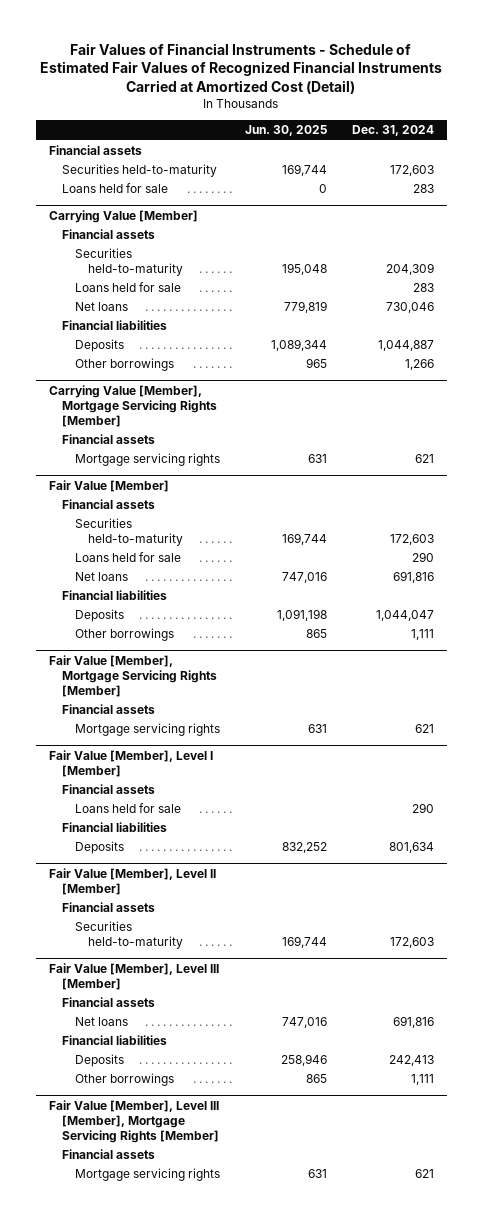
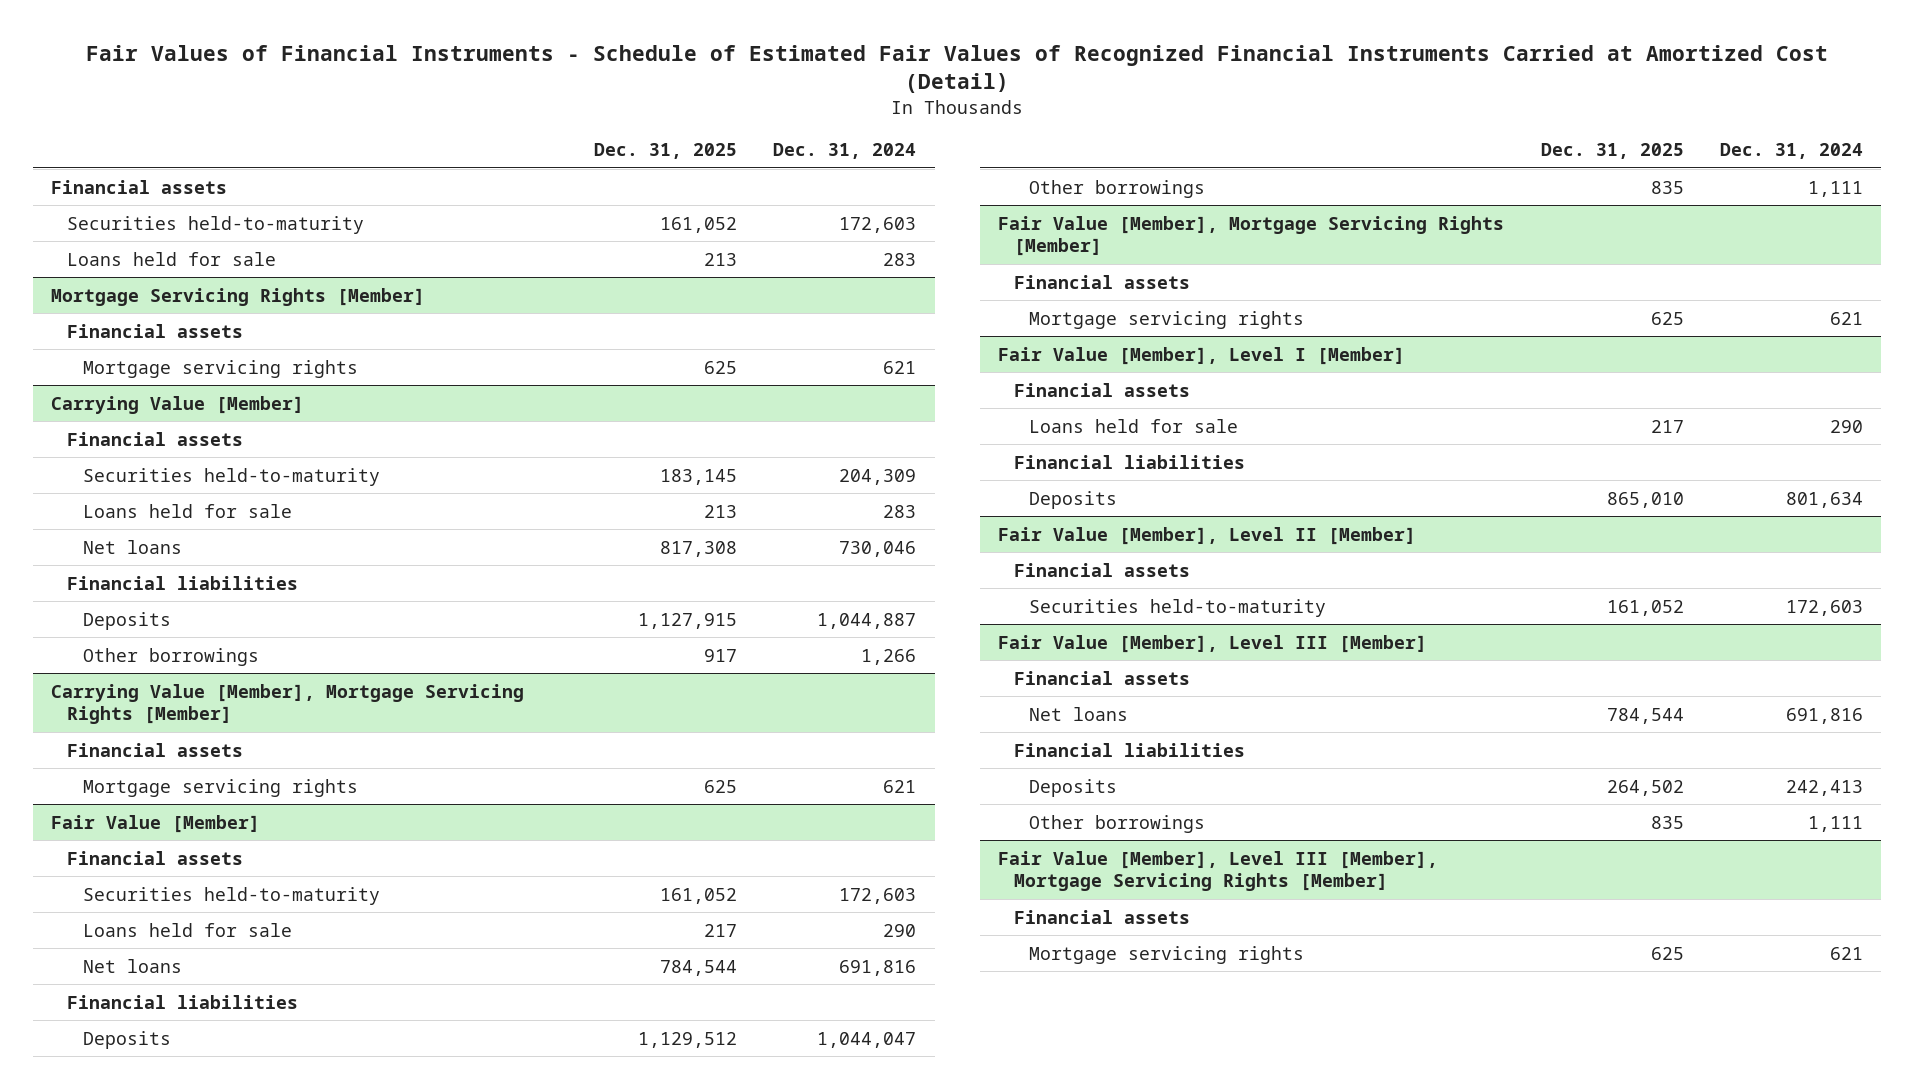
- | Jun. 30, 2025 | Dec. 31, 2024
+ | Dec. 31, 2025 | Dec. 31, 2024
+ Mortgage Servicing Rights [Member]
+ Financial assets
+ Mortgage servicing rights | 625 | 621

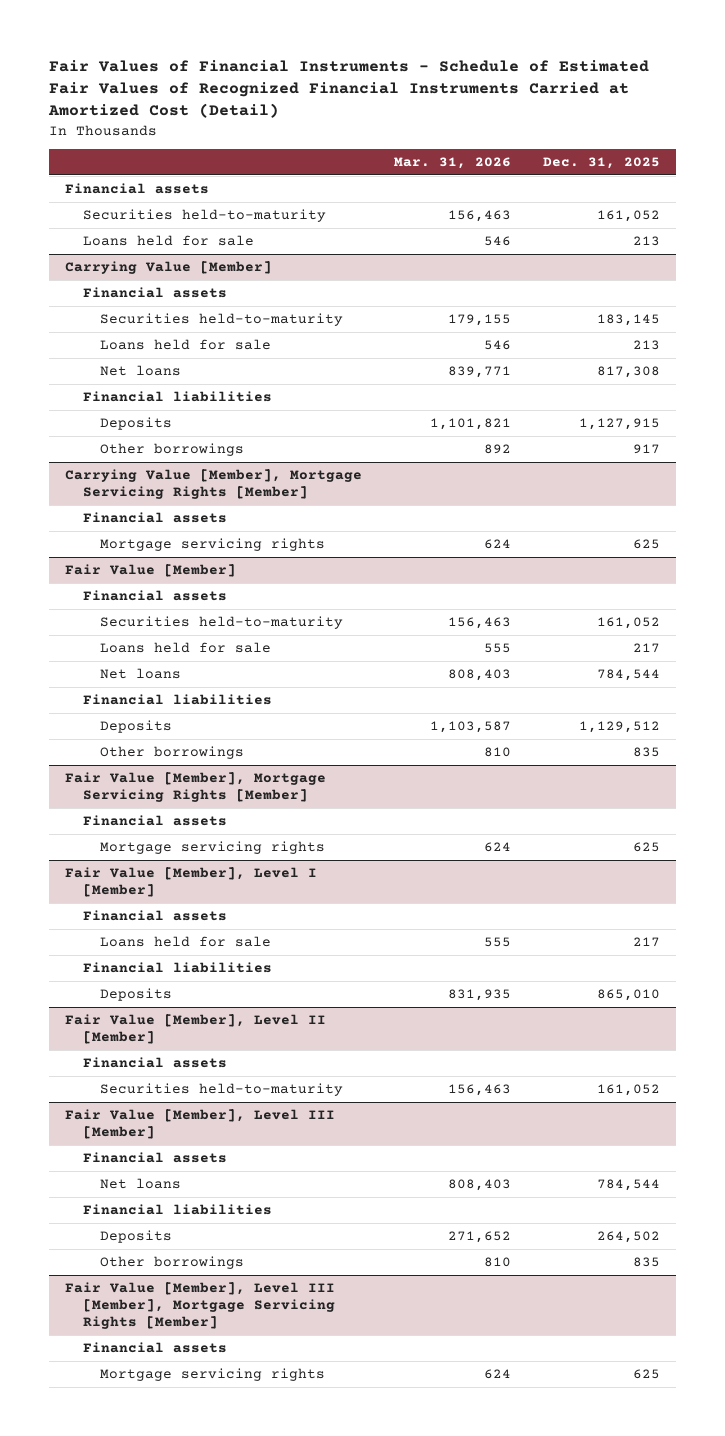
- | Dec. 31, 2025 | Dec. 31, 2024
+ | Mar. 31, 2026 | Dec. 31, 2025
- Mortgage Servicing Rights [Member]
- Financial assets
- Mortgage servicing rights | 625 | 621

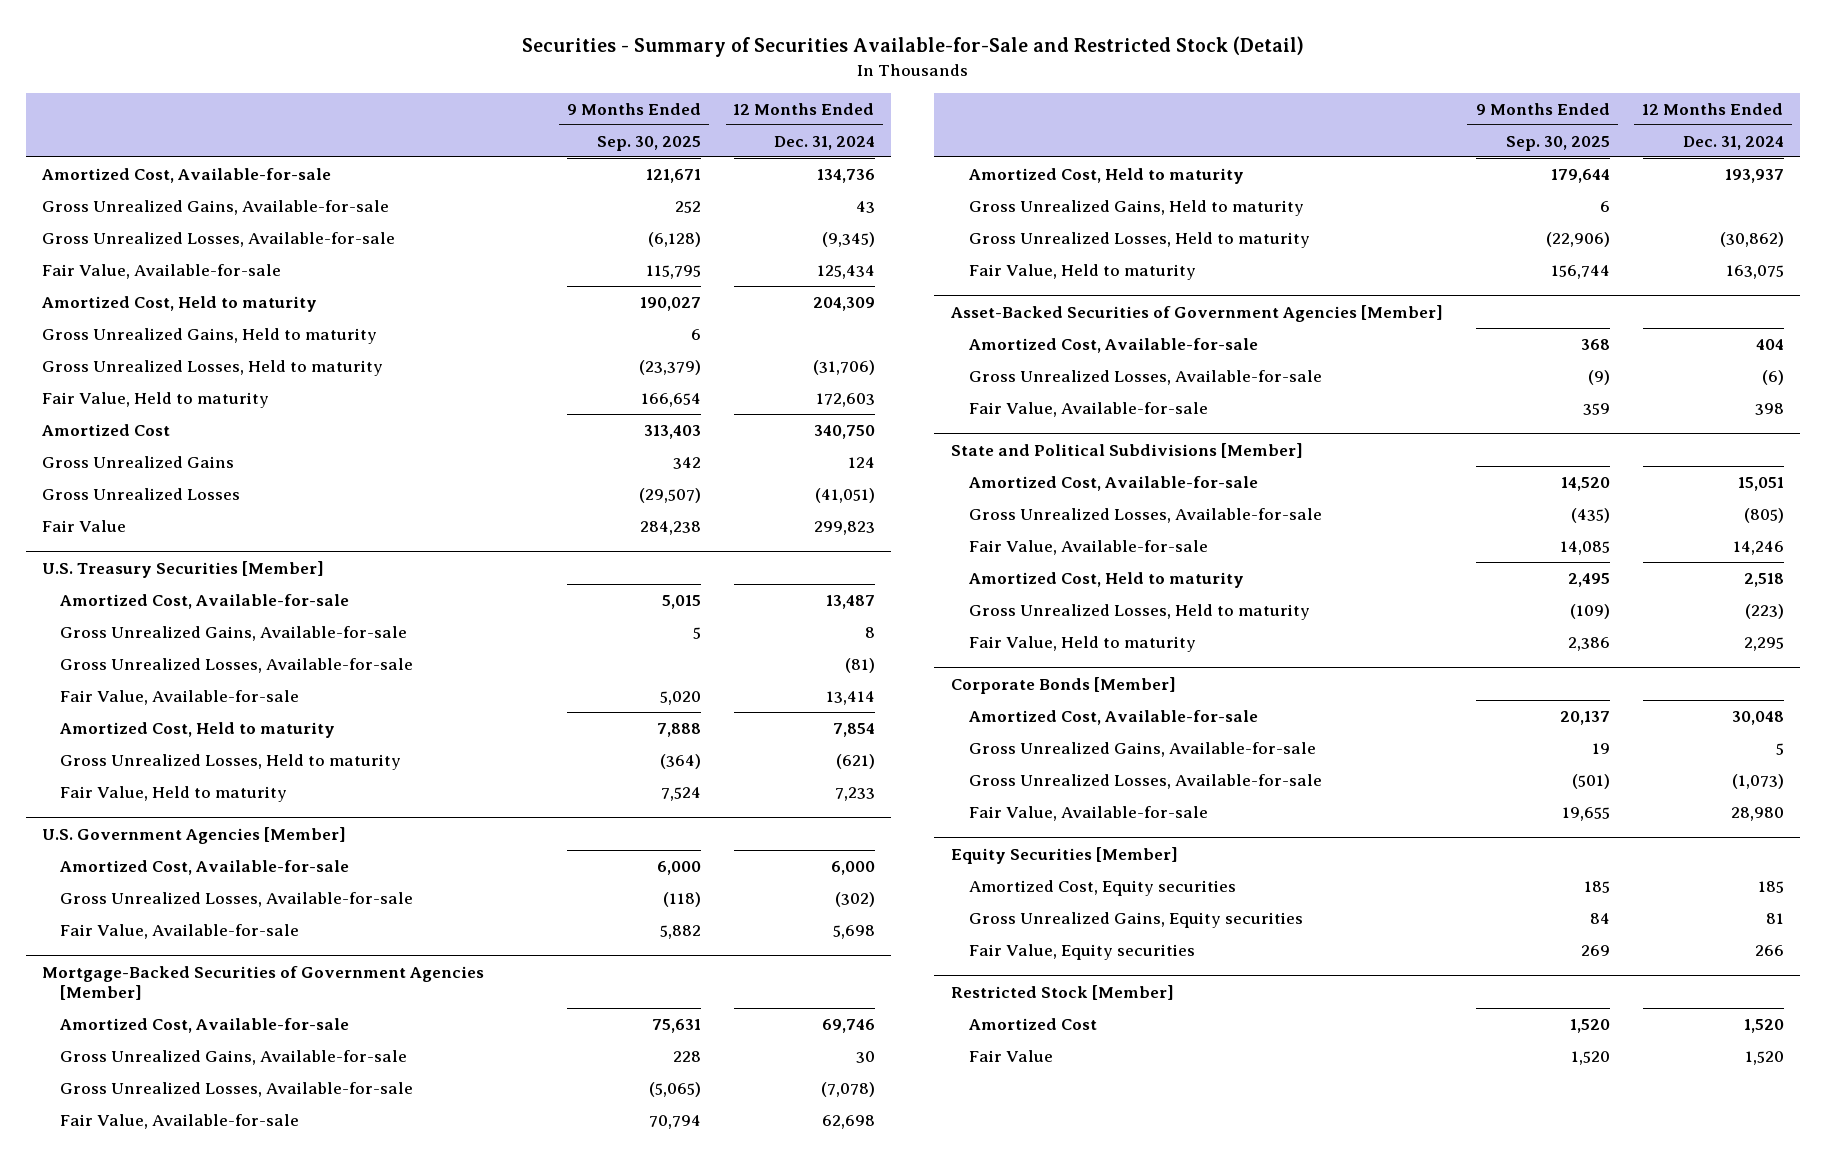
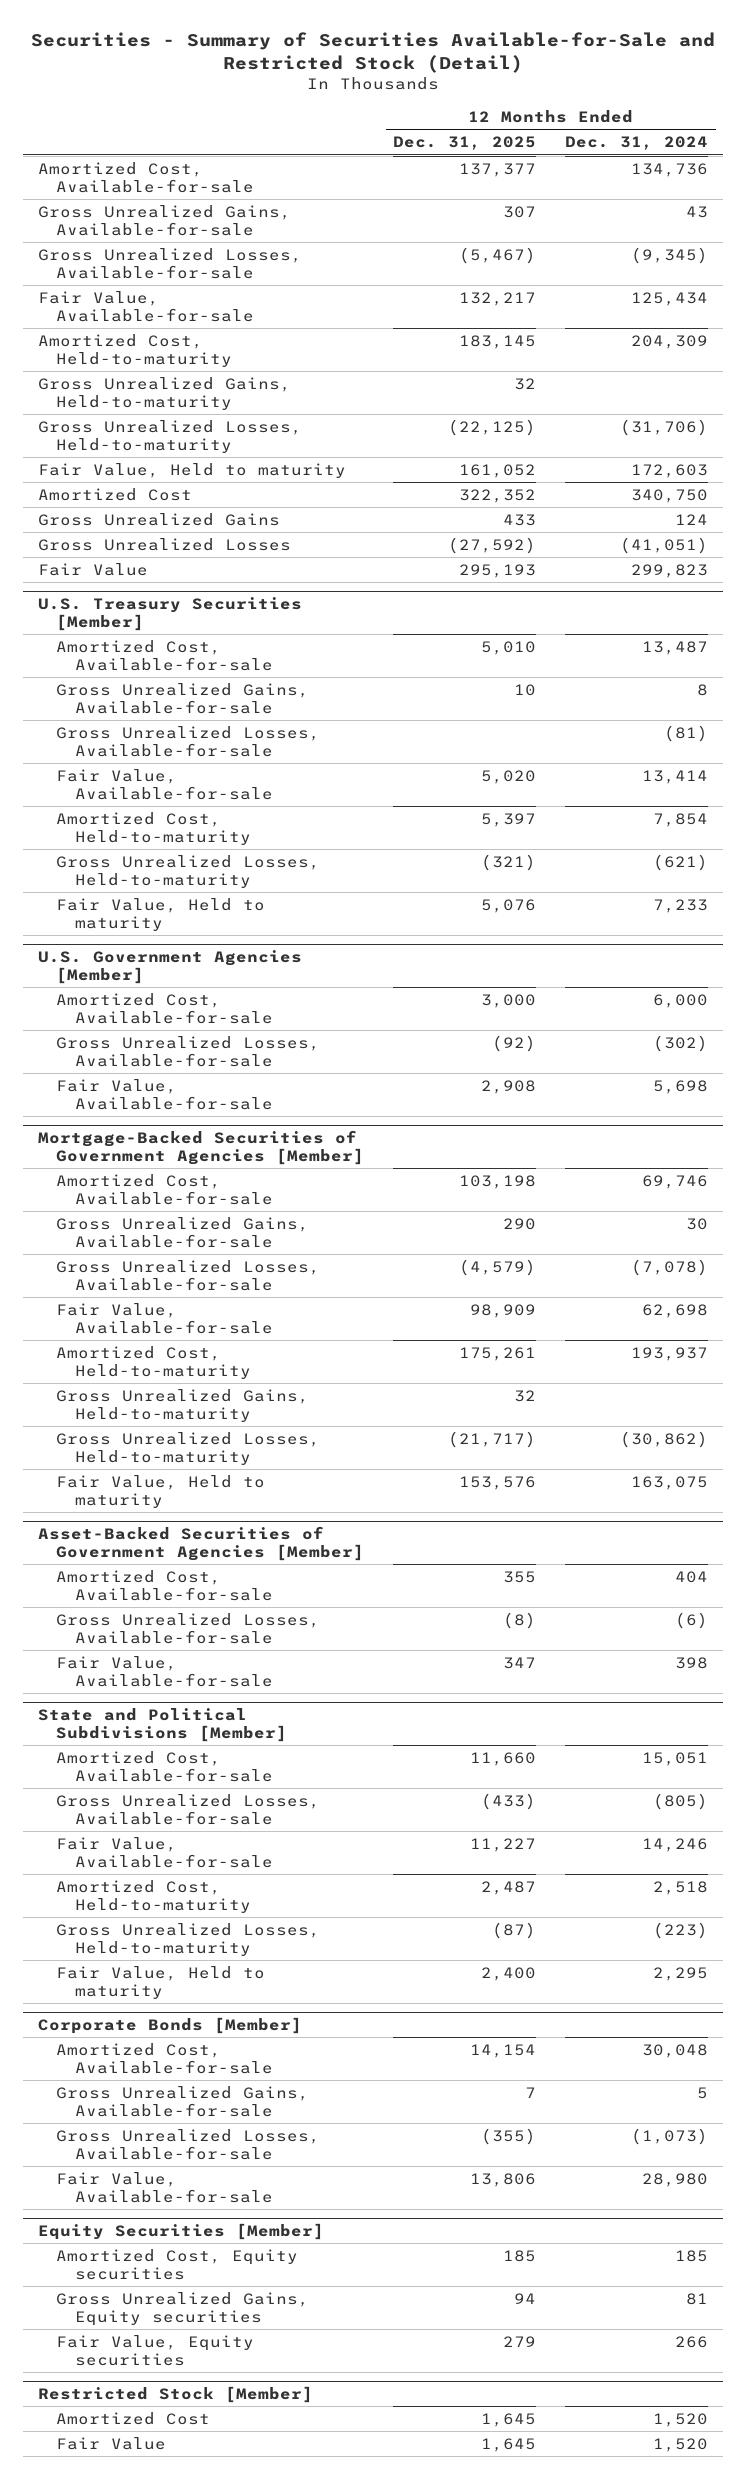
- | 9 Months Ended Sep. 30, 2025 | 12 Months Ended Dec. 31, 2024
+ | 12 Months Ended Dec. 31, 2025 | 12 Months Ended Dec. 31, 2024
- Amortized Cost, Held to maturity | 190,027 | 204,309
- Gross Unrealized Gains, Held to maturity | 6 |
- Gross Unrealized Losses, Held to maturity | (23,379) | (31,706)
+ Amortized Cost, Held-to-maturity | 183,145 | 204,309
+ Gross Unrealized Gains, Held-to-maturity | 32 |
+ Gross Unrealized Losses, Held-to-maturity | (22,125) | (31,706)
@ U.S. Treasury Securities [Member]
- Amortized Cost, Held to maturity | 7,888 | 7,854
- Gross Unrealized Losses, Held to maturity | (364) | (621)
+ Amortized Cost, Held-to-maturity | 5,397 | 7,854
+ Gross Unrealized Losses, Held-to-maturity | (321) | (621)
@ Mortgage-Backed Securities of Government Agencies [Member]
- Amortized Cost, Held to maturity | 179,644 | 193,937
- Gross Unrealized Gains, Held to maturity | 6 |
- Gross Unrealized Losses, Held to maturity | (22,906) | (30,862)
+ Amortized Cost, Held-to-maturity | 175,261 | 193,937
+ Gross Unrealized Gains, Held-to-maturity | 32 |
+ Gross Unrealized Losses, Held-to-maturity | (21,717) | (30,862)
@ State and Political Subdivisions [Member]
- Amortized Cost, Held to maturity | 2,495 | 2,518
- Gross Unrealized Losses, Held to maturity | (109) | (223)
+ Amortized Cost, Held-to-maturity | 2,487 | 2,518
+ Gross Unrealized Losses, Held-to-maturity | (87) | (223)

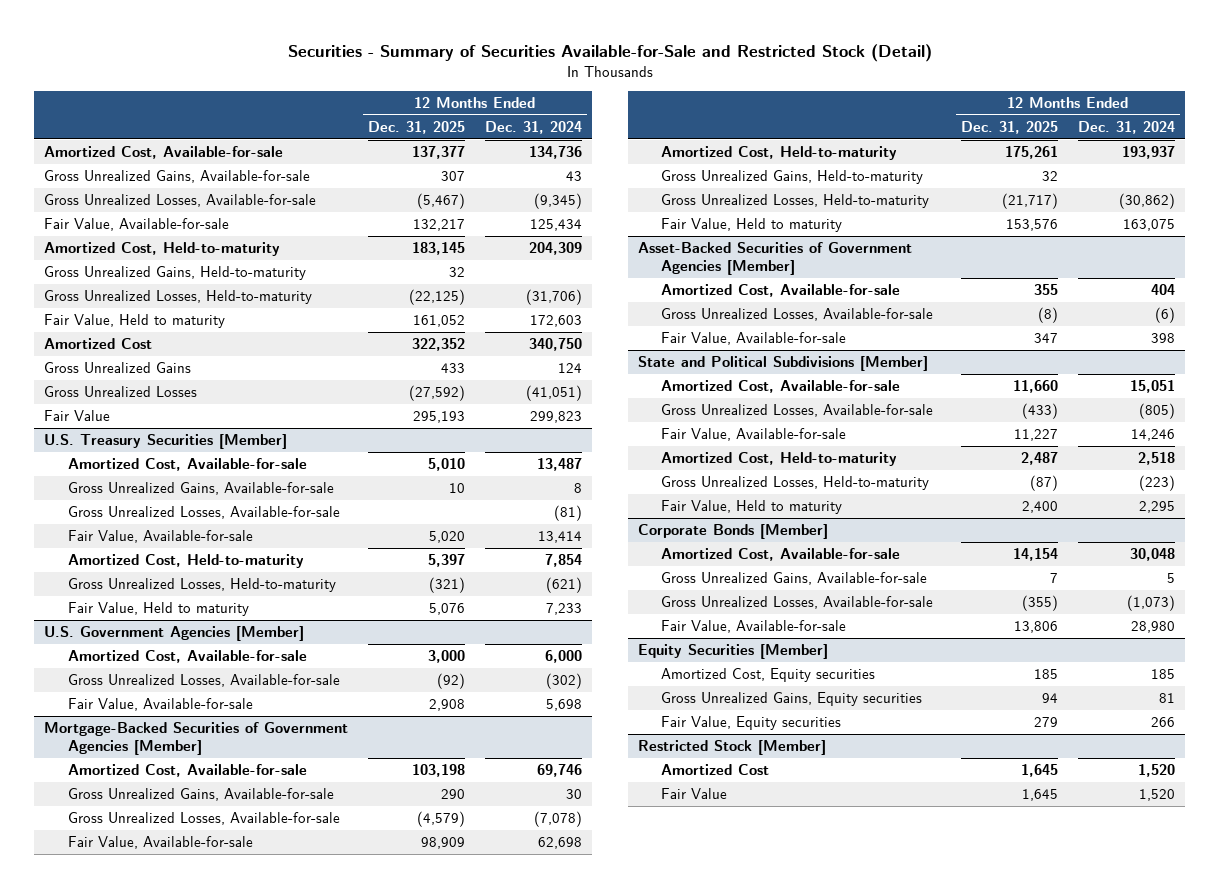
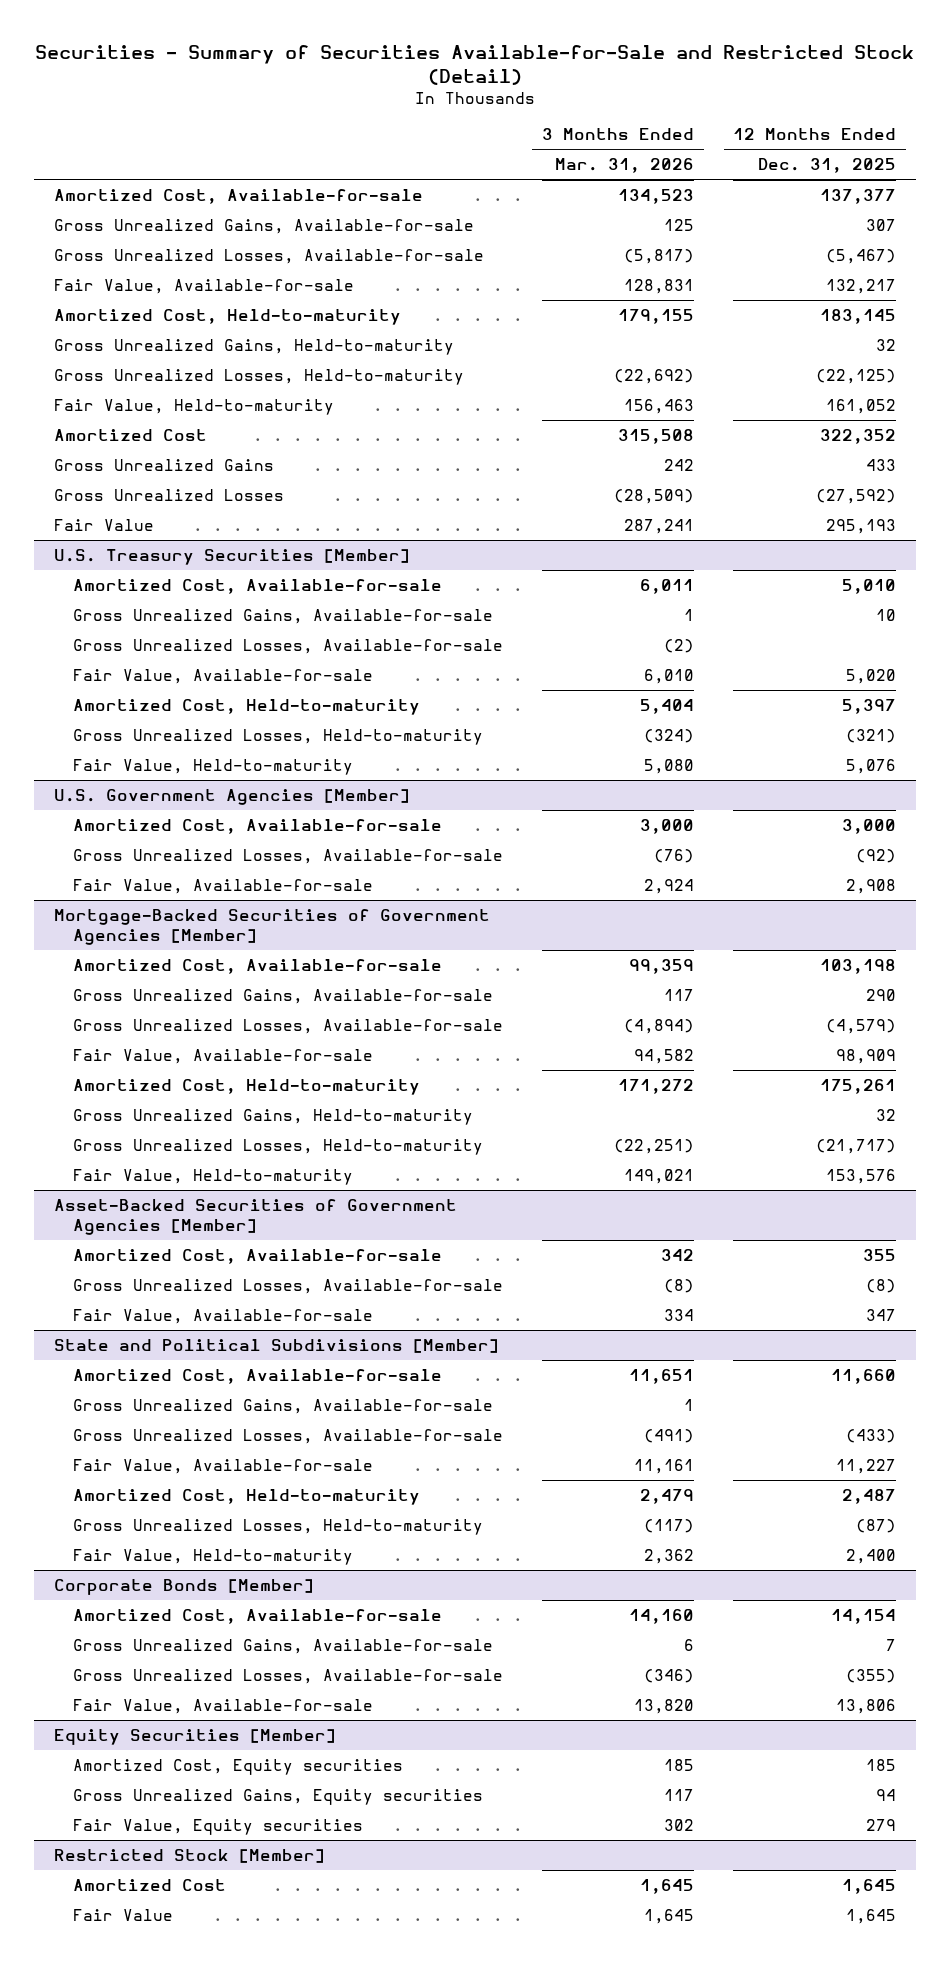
- | 12 Months Ended Dec. 31, 2025 | 12 Months Ended Dec. 31, 2024
+ | 3 Months Ended Mar. 31, 2026 | 12 Months Ended Dec. 31, 2025
- Fair Value, Held to maturity | 161,052 | 172,603
+ Fair Value, Held-to-maturity | 156,463 | 161,052
@ U.S. Treasury Securities [Member]
- Fair Value, Held to maturity | 5,076 | 7,233
+ Fair Value, Held-to-maturity | 5,080 | 5,076
@ Mortgage-Backed Securities of Government Agencies [Member]
- Fair Value, Held to maturity | 153,576 | 163,075
+ Fair Value, Held-to-maturity | 149,021 | 153,576
@ State and Political Subdivisions [Member]
+ Gross Unrealized Gains, Available-for-sale | 1 |
- Fair Value, Held to maturity | 2,400 | 2,295
+ Fair Value, Held-to-maturity | 2,362 | 2,400

